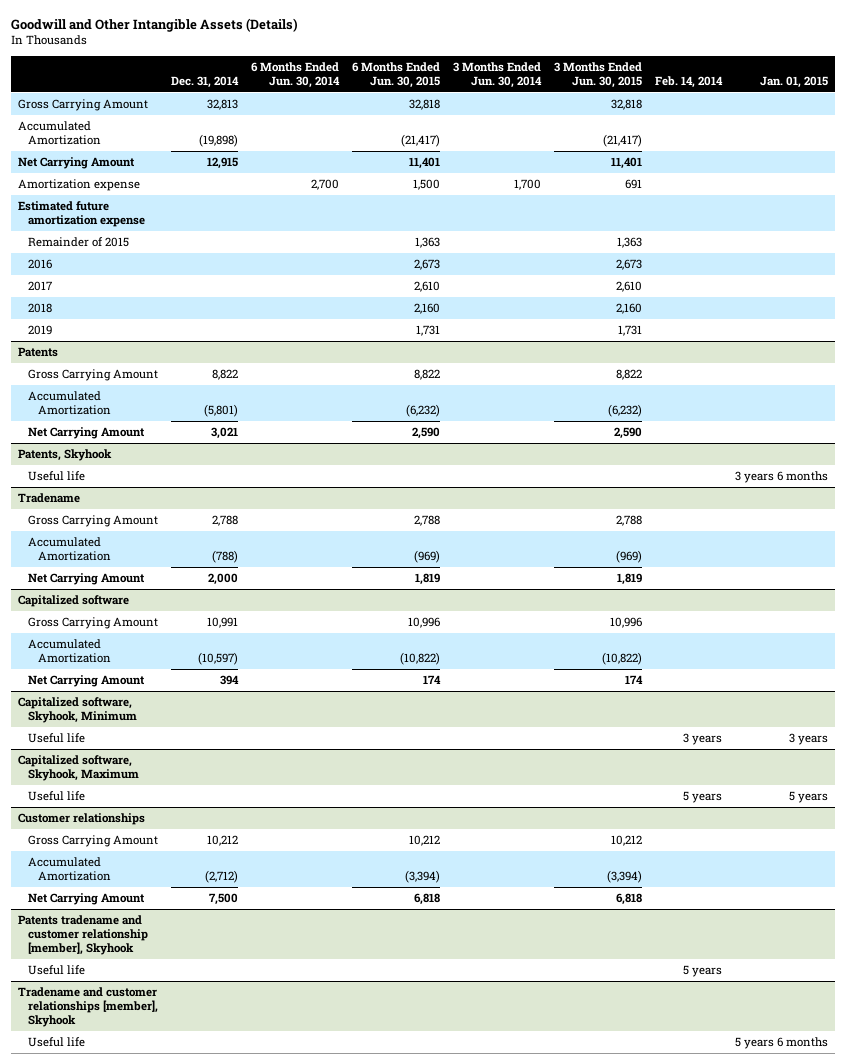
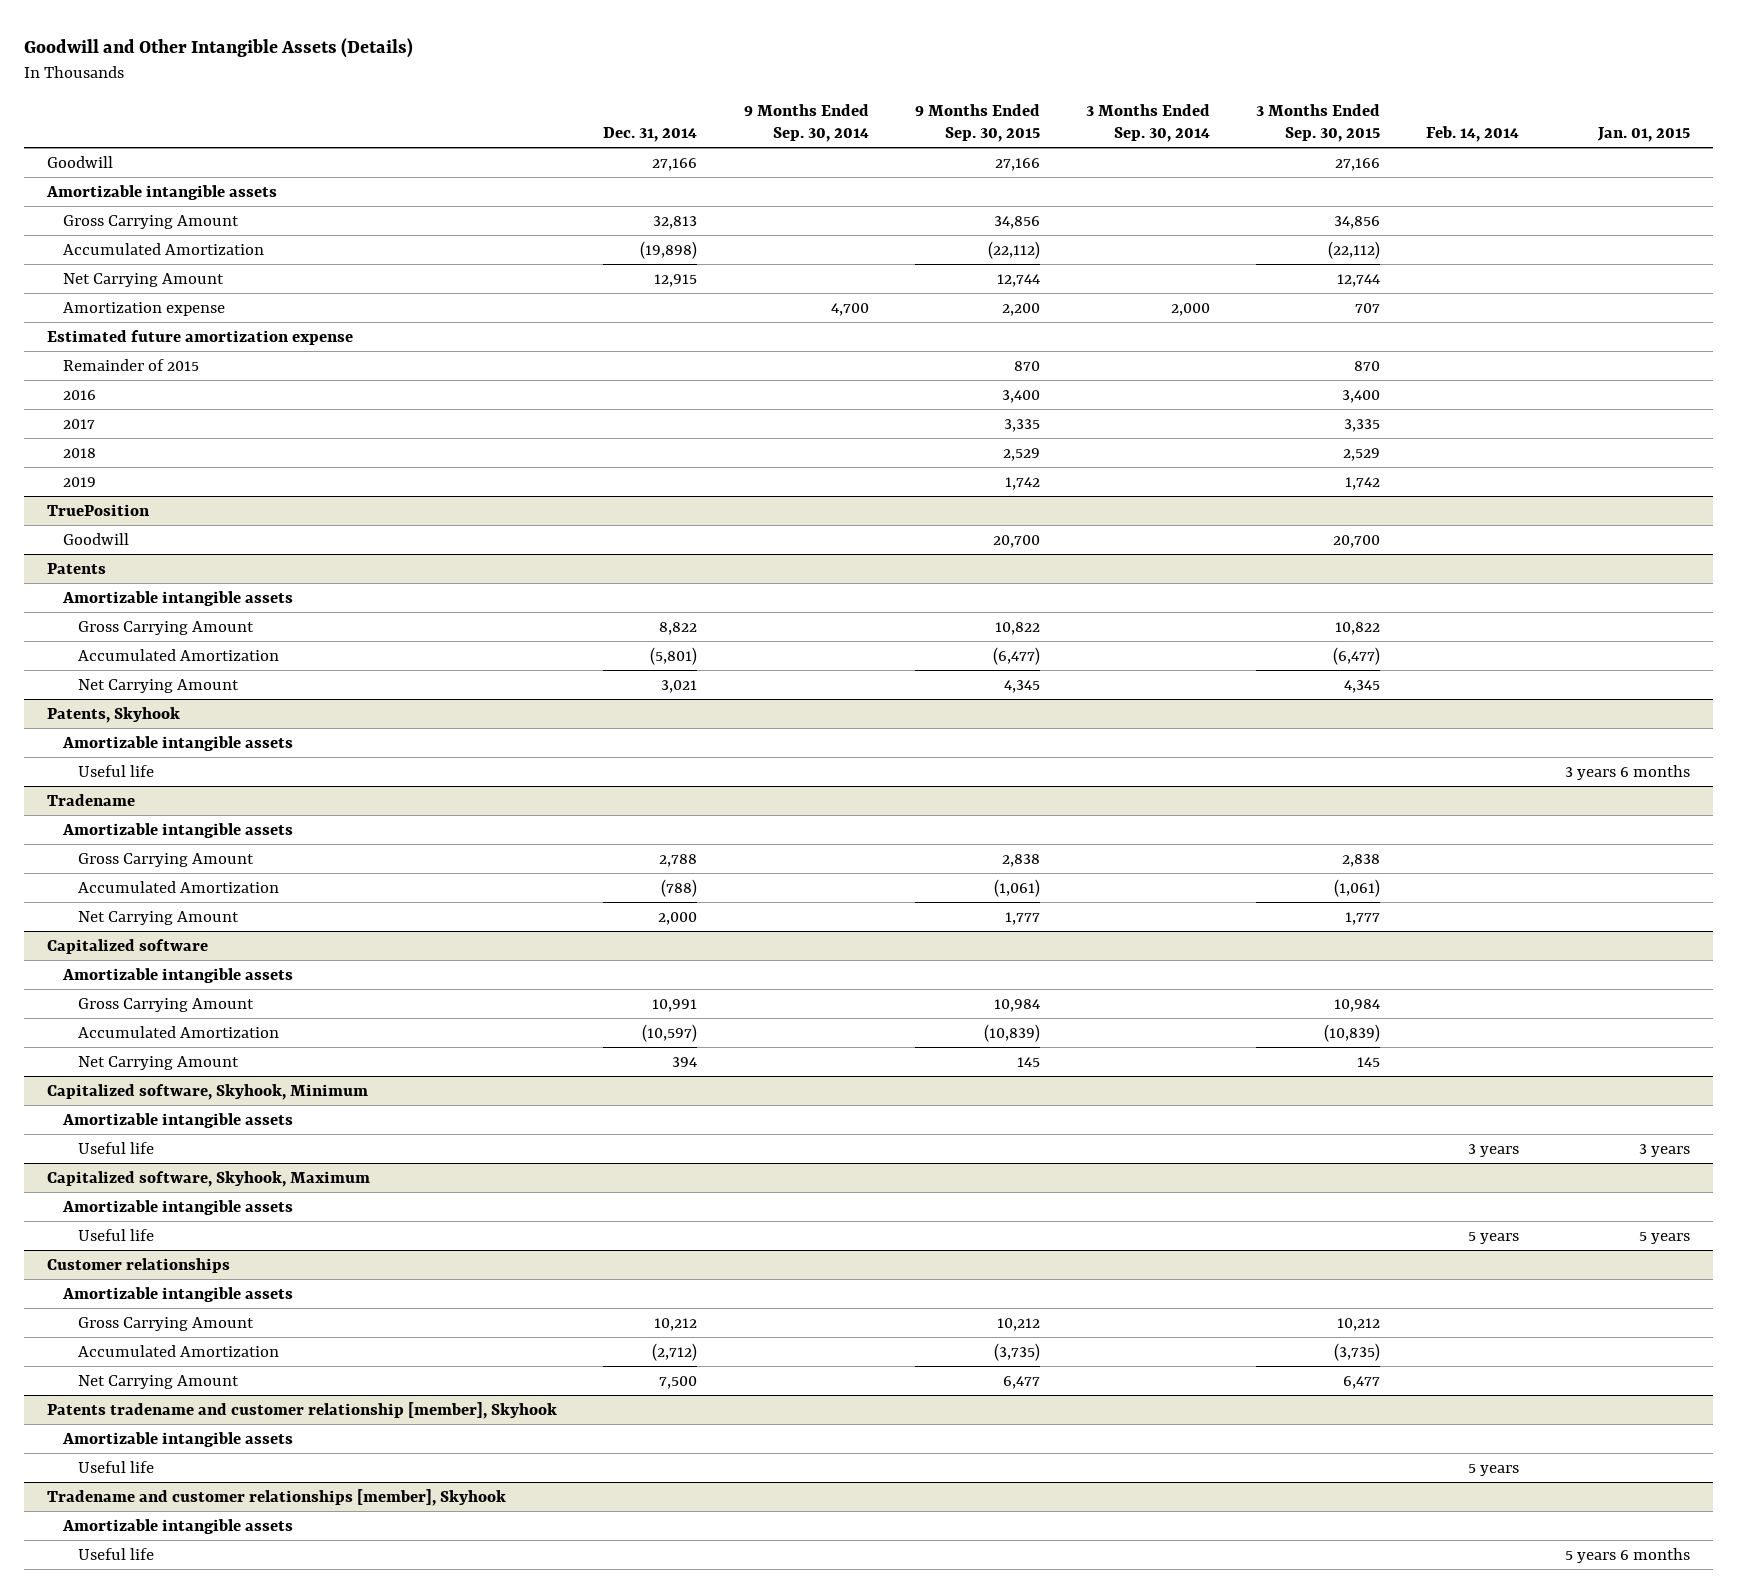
- | Dec. 31, 2014 | 6 Months Ended Jun. 30, 2014 | 6 Months Ended Jun. 30, 2015 | 3 Months Ended Jun. 30, 2014 | 3 Months Ended Jun. 30, 2015 | Feb. 14, 2014 | Jan. 01, 2015
+ | Dec. 31, 2014 | 9 Months Ended Sep. 30, 2014 | 9 Months Ended Sep. 30, 2015 | 3 Months Ended Sep. 30, 2014 | 3 Months Ended Sep. 30, 2015 | Feb. 14, 2014 | Jan. 01, 2015
+ Goodwill | 27,166 | | 27,166 | | 27,166 | |
+ Amortizable intangible assets
+ TruePosition
+ Goodwill | | | 20,700 | | 20,700 | |
@ Patents
+ Amortizable intangible assets
@ Patents, Skyhook
+ Amortizable intangible assets
@ Tradename
+ Amortizable intangible assets
@ Capitalized software
+ Amortizable intangible assets
@ Capitalized software, Skyhook, Minimum
+ Amortizable intangible assets
@ Capitalized software, Skyhook, Maximum
+ Amortizable intangible assets
@ Customer relationships
+ Amortizable intangible assets
@ Patents tradename and customer relationship [member], Skyhook
+ Amortizable intangible assets
@ Tradename and customer relationships [member], Skyhook
+ Amortizable intangible assets

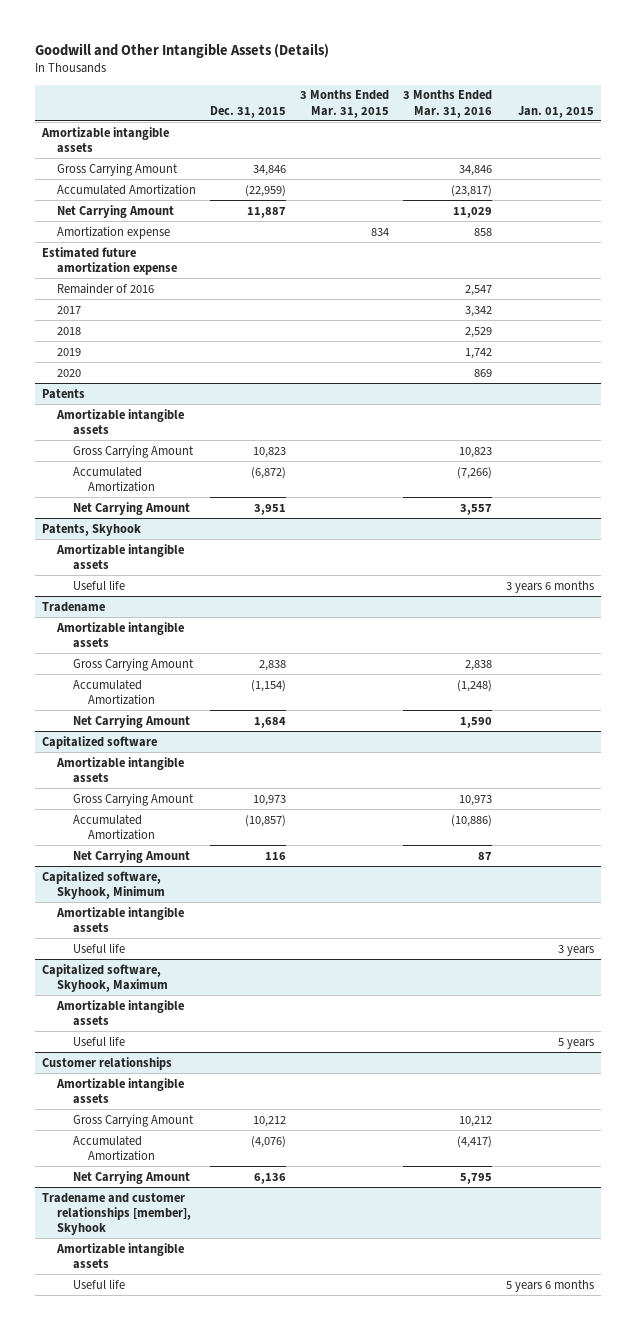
- | Dec. 31, 2014 | 9 Months Ended Sep. 30, 2014 | 9 Months Ended Sep. 30, 2015 | 3 Months Ended Sep. 30, 2014 | 3 Months Ended Sep. 30, 2015 | Feb. 14, 2014 | Jan. 01, 2015
+ | Dec. 31, 2015 | 3 Months Ended Mar. 31, 2015 | 3 Months Ended Mar. 31, 2016 | Jan. 01, 2015
- Goodwill | 27,166 | | 27,166 | | 27,166 | |
- Remainder of 2015 | | | 870 | | 870 | |
- 2016 | | | 3,400 | | 3,400 | |
+ Remainder of 2016 | | | 2,547 |
- TruePosition
- Goodwill | | | 20,700 | | 20,700 | |
+ 2020 | | | 869 |
- Patents tradename and customer relationship [member], Skyhook
- Amortizable intangible assets
- Useful life | | | | | | 5 years |

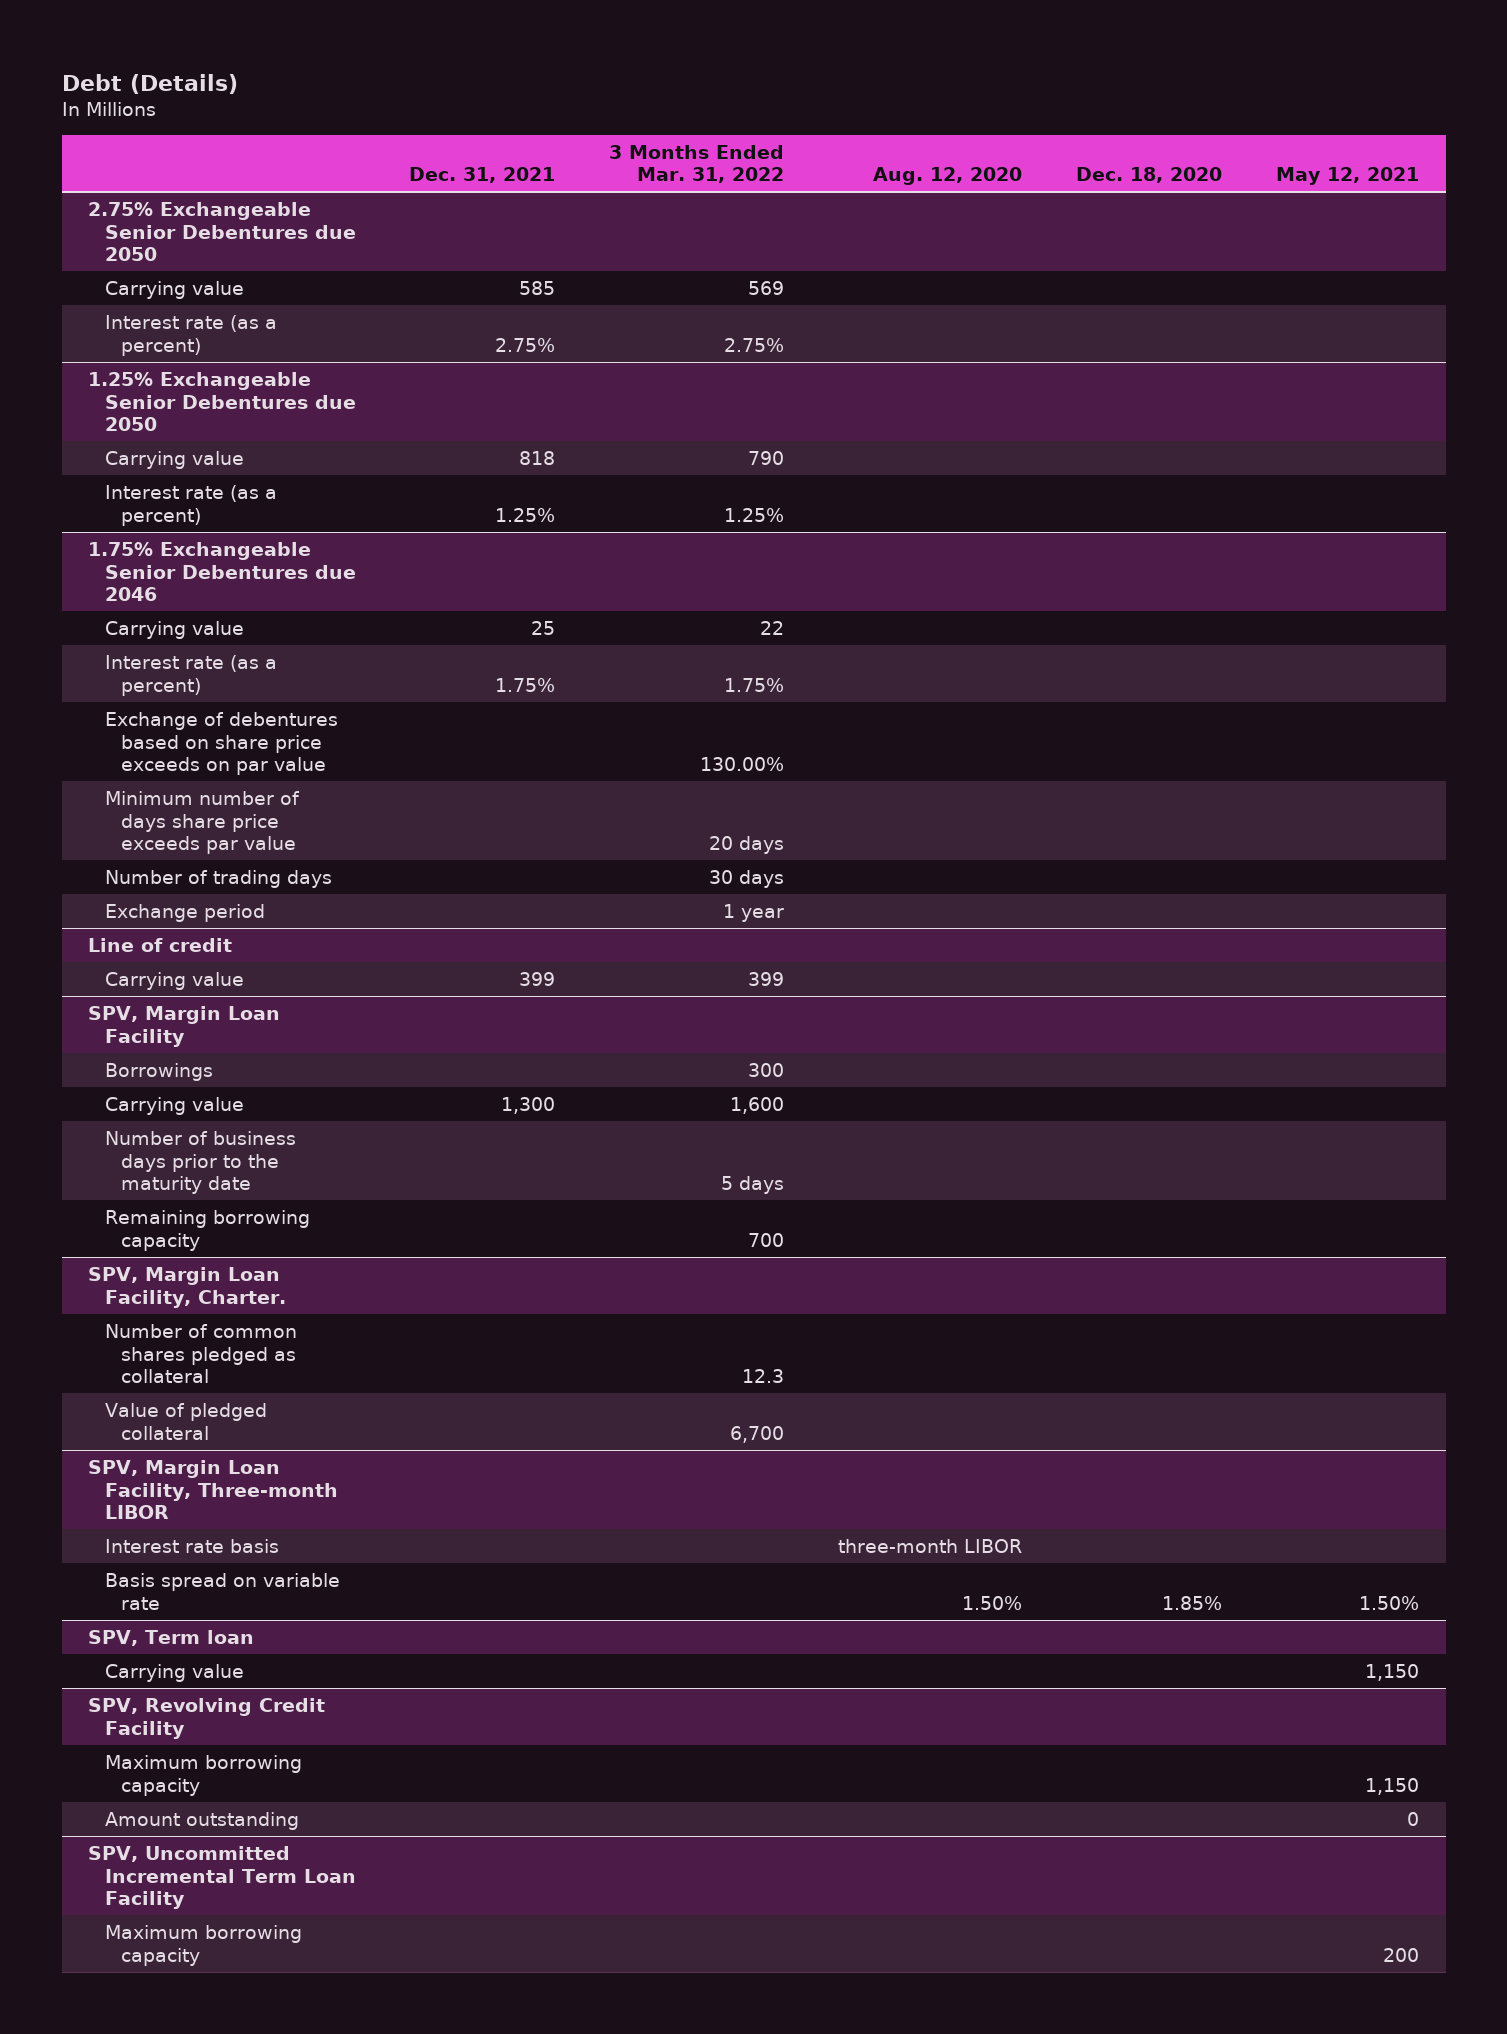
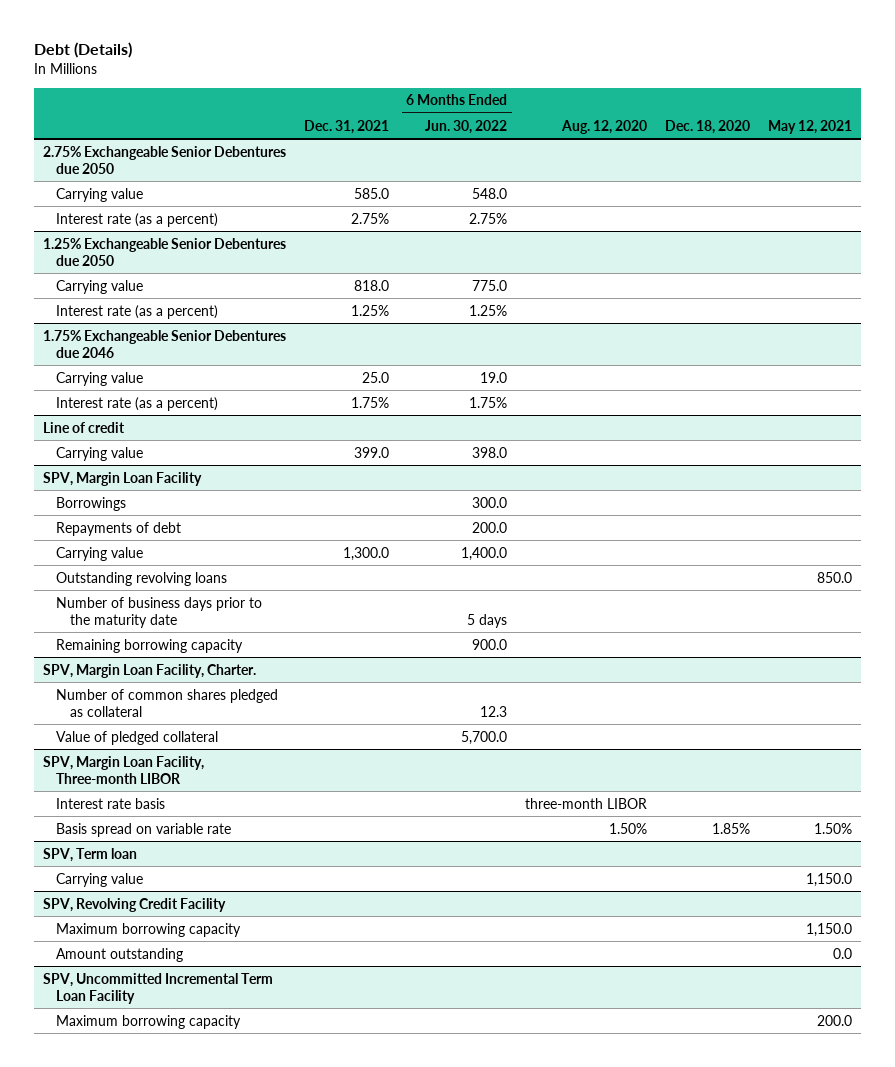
- | Dec. 31, 2021 | 3 Months Ended Mar. 31, 2022 | Aug. 12, 2020 | Dec. 18, 2020 | May 12, 2021
+ | Dec. 31, 2021 | 6 Months Ended Jun. 30, 2022 | Aug. 12, 2020 | Dec. 18, 2020 | May 12, 2021
@ 2.75% Exchangeable Senior Debentures due 2050
- Carrying value | 585 | 569 | | |
+ Carrying value | 585.0 | 548.0 | | |
@ 1.25% Exchangeable Senior Debentures due 2050
- Carrying value | 818 | 790 | | |
+ Carrying value | 818.0 | 775.0 | | |
@ 1.75% Exchangeable Senior Debentures due 2046
- Carrying value | 25 | 22 | | |
+ Carrying value | 25.0 | 19.0 | | |
- Exchange of debentures based on share price exceeds on par value | | 130.00% | | |
- Minimum number of days share price exceeds par value | | 20 days | | |
- Number of trading days | | 30 days | | |
- Exchange period | | 1 year | | |
@ Line of credit
- Carrying value | 399 | 399 | | |
+ Carrying value | 399.0 | 398.0 | | |
@ SPV, Margin Loan Facility
- Carrying value | 1,300 | 1,600 | | |
+ Repayments of debt | | 200.0 | | |
+ Carrying value | 1,300.0 | 1,400.0 | | |
+ Outstanding revolving loans | | | | | 850.0
@ SPV, Term loan
- Carrying value | | | | | 1,150
+ Carrying value | | | | | 1,150.0
@ SPV, Revolving Credit Facility
- Maximum borrowing capacity | | | | | 1,150
- Amount outstanding | | | | | 0
+ Maximum borrowing capacity | | | | | 1,150.0
+ Amount outstanding | | | | | 0.0
@ SPV, Uncommitted Incremental Term Loan Facility
- Maximum borrowing capacity | | | | | 200
+ Maximum borrowing capacity | | | | | 200.0

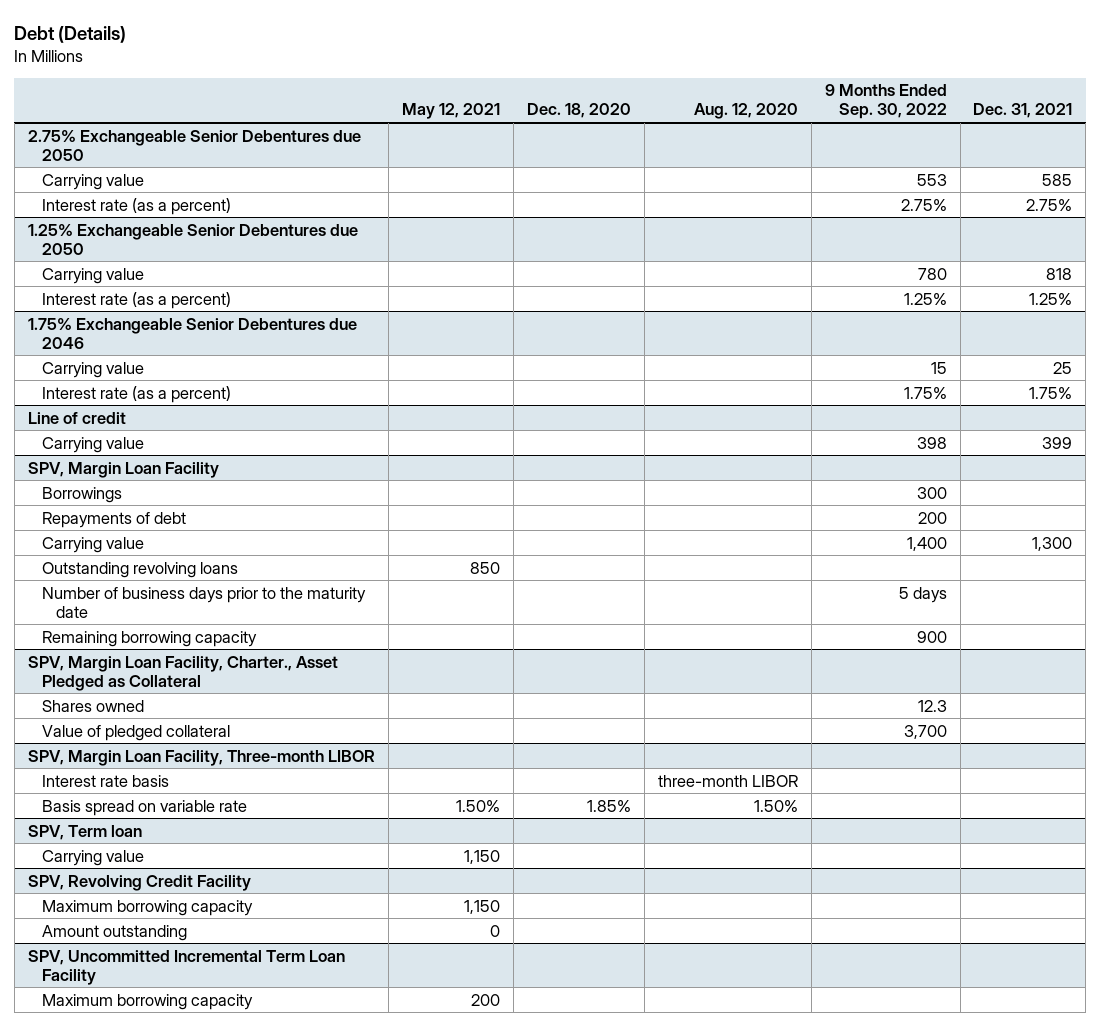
- | Dec. 31, 2021 | 6 Months Ended Jun. 30, 2022 | Aug. 12, 2020 | Dec. 18, 2020 | May 12, 2021
+ | May 12, 2021 | Dec. 18, 2020 | Aug. 12, 2020 | 9 Months Ended Sep. 30, 2022 | Dec. 31, 2021
@ 2.75% Exchangeable Senior Debentures due 2050
- Carrying value | 585.0 | 548.0 | | |
+ Carrying value | | | | 553 | 585
@ 1.25% Exchangeable Senior Debentures due 2050
- Carrying value | 818.0 | 775.0 | | |
+ Carrying value | | | | 780 | 818
@ 1.75% Exchangeable Senior Debentures due 2046
- Carrying value | 25.0 | 19.0 | | |
+ Carrying value | | | | 15 | 25
@ Line of credit
- Carrying value | 399.0 | 398.0 | | |
+ Carrying value | | | | 398 | 399
@ SPV, Margin Loan Facility
- Carrying value | 1,300.0 | 1,400.0 | | |
- Outstanding revolving loans | | | | | 850.0
+ Carrying value | | | | 1,400 | 1,300
+ Outstanding revolving loans | 850 | | | |
- SPV, Margin Loan Facility, Charter.
- Number of common shares pledged as collateral | | 12.3 | | |
+ SPV, Margin Loan Facility, Charter., Asset Pledged as Collateral
+ Shares owned | | | | 12.3 |
@ SPV, Term loan
- Carrying value | | | | | 1,150.0
+ Carrying value | 1,150 | | | |
@ SPV, Revolving Credit Facility
- Maximum borrowing capacity | | | | | 1,150.0
- Amount outstanding | | | | | 0.0
+ Maximum borrowing capacity | 1,150 | | | |
+ Amount outstanding | 0 | | | |
@ SPV, Uncommitted Incremental Term Loan Facility
- Maximum borrowing capacity | | | | | 200.0
+ Maximum borrowing capacity | 200 | | | |

